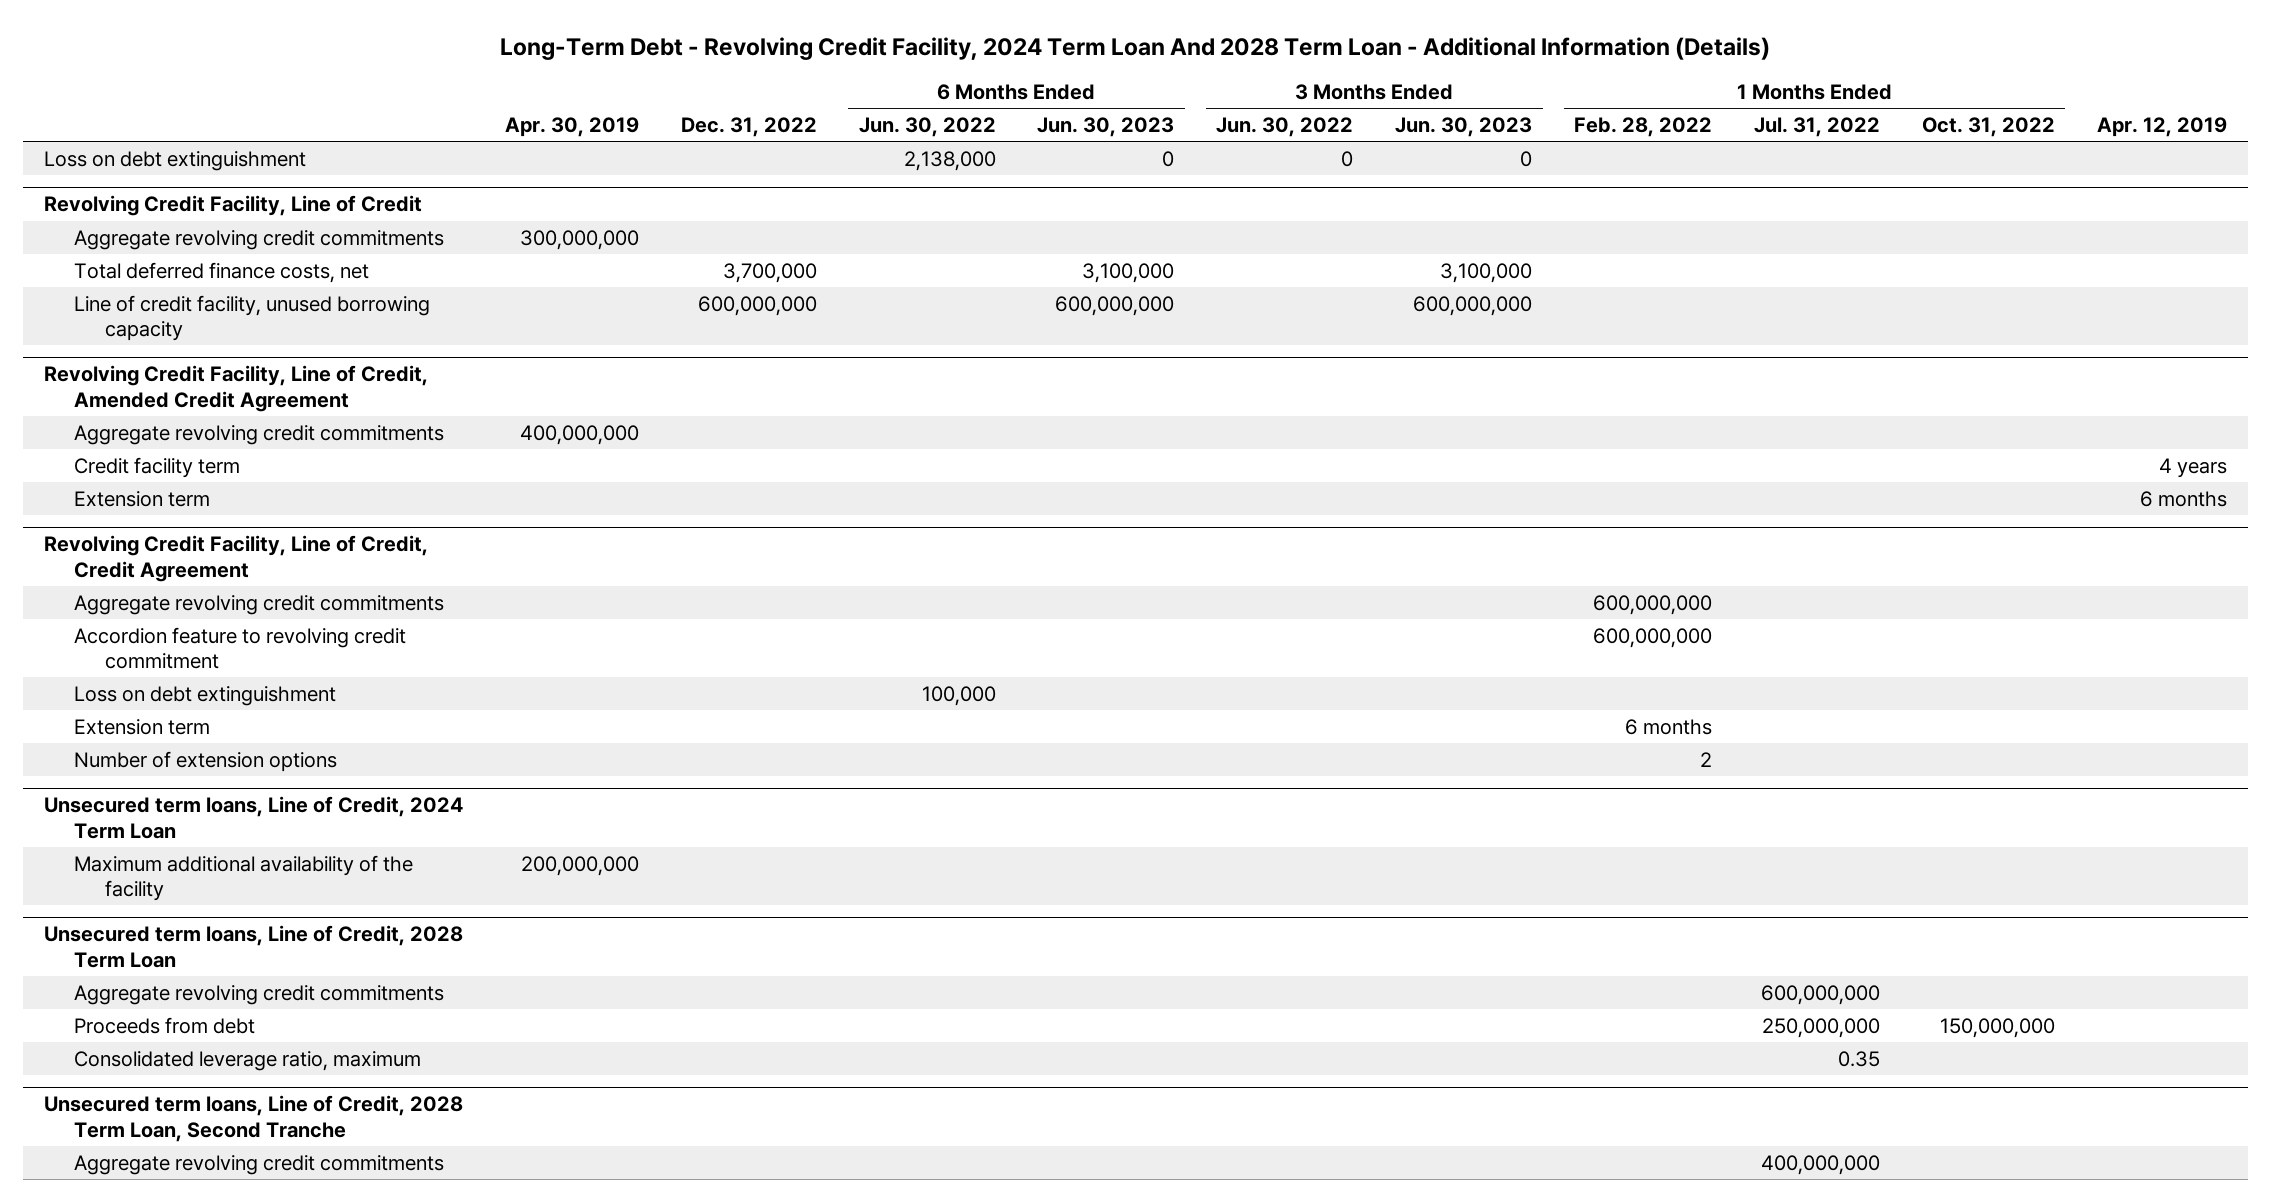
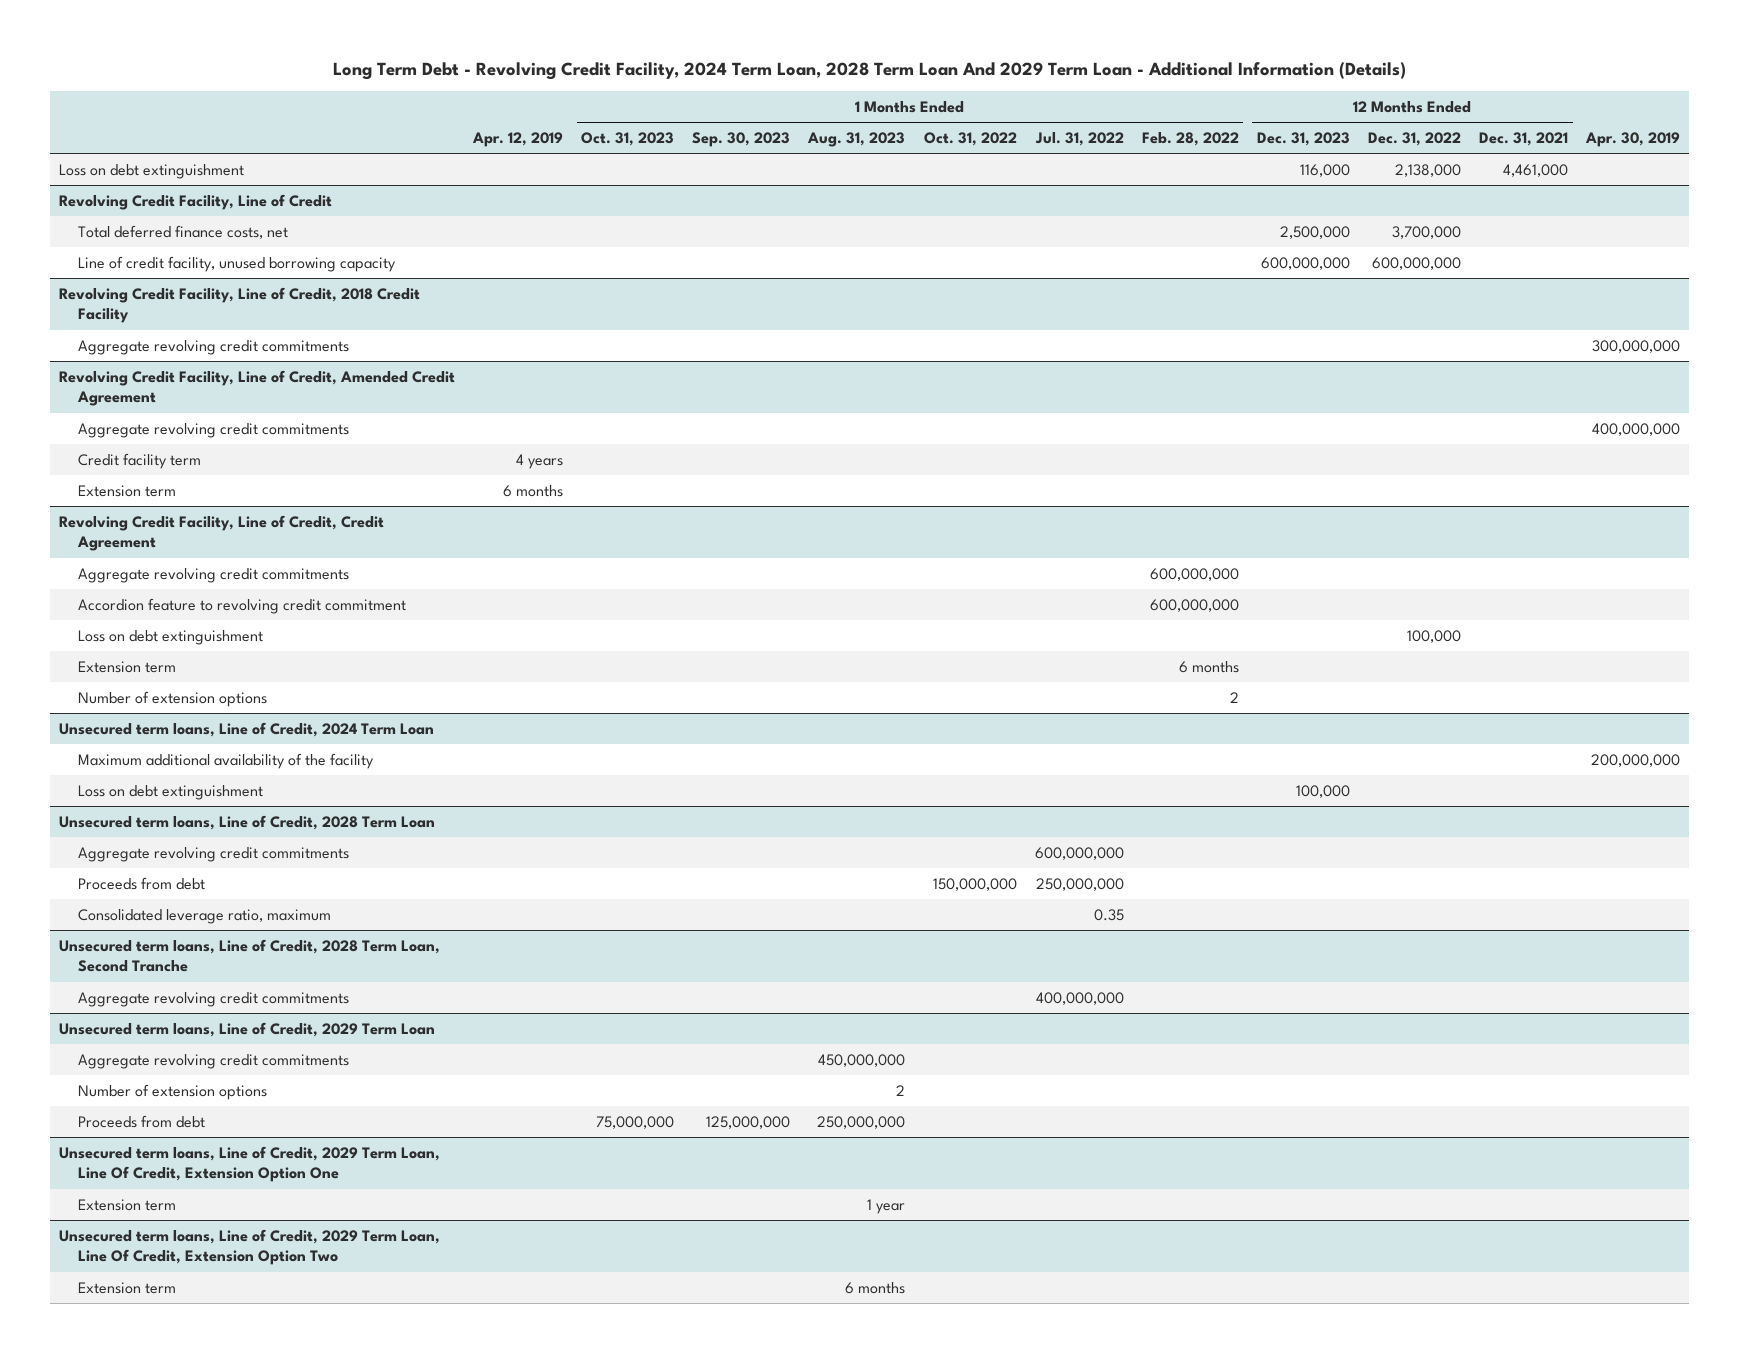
- Long-Term Debt - Revolving Credit Facility, 2024 Term Loan And 2028 Term Loan - Additional Information (Details)
+ Long Term Debt - Revolving Credit Facility, 2024 Term Loan, 2028 Term Loan And 2029 Term Loan - Additional Information (Details)
- | Apr. 30, 2019 | Dec. 31, 2022 | 6 Months Ended Jun. 30, 2022 | 6 Months Ended Jun. 30, 2023 | 3 Months Ended Jun. 30, 2022 | 3 Months Ended Jun. 30, 2023 | 1 Months Ended Feb. 28, 2022 | 1 Months Ended Jul. 31, 2022 | 1 Months Ended Oct. 31, 2022 | Apr. 12, 2019
+ | Apr. 12, 2019 | 1 Months Ended Oct. 31, 2023 | 1 Months Ended Sep. 30, 2023 | 1 Months Ended Aug. 31, 2023 | 1 Months Ended Oct. 31, 2022 | 1 Months Ended Jul. 31, 2022 | 1 Months Ended Feb. 28, 2022 | 12 Months Ended Dec. 31, 2023 | 12 Months Ended Dec. 31, 2022 | 12 Months Ended Dec. 31, 2021 | Apr. 30, 2019
@ Revolving Credit Facility, Line of Credit
- Aggregate revolving credit commitments | 300,000,000 | | | | | | | | |
+ Revolving Credit Facility, Line of Credit, 2018 Credit Facility
+ Aggregate revolving credit commitments | | | | | | | | | | | 300,000,000
@ Unsecured term loans, Line of Credit, 2024 Term Loan
+ Loss on debt extinguishment | | | | | | | | 100,000 | | |
+ Unsecured term loans, Line of Credit, 2029 Term Loan
+ Aggregate revolving credit commitments | | | | 450,000,000 | | | | | | |
+ Number of extension options | | | | 2 | | | | | | |
+ Proceeds from debt | | 75,000,000 | 125,000,000 | 250,000,000 | | | | | | |
+ Unsecured term loans, Line of Credit, 2029 Term Loan, Line Of Credit, Extension Option One
+ Extension term | | | | 1 year | | | | | | |
+ Unsecured term loans, Line of Credit, 2029 Term Loan, Line Of Credit, Extension Option Two
+ Extension term | | | | 6 months | | | | | | |

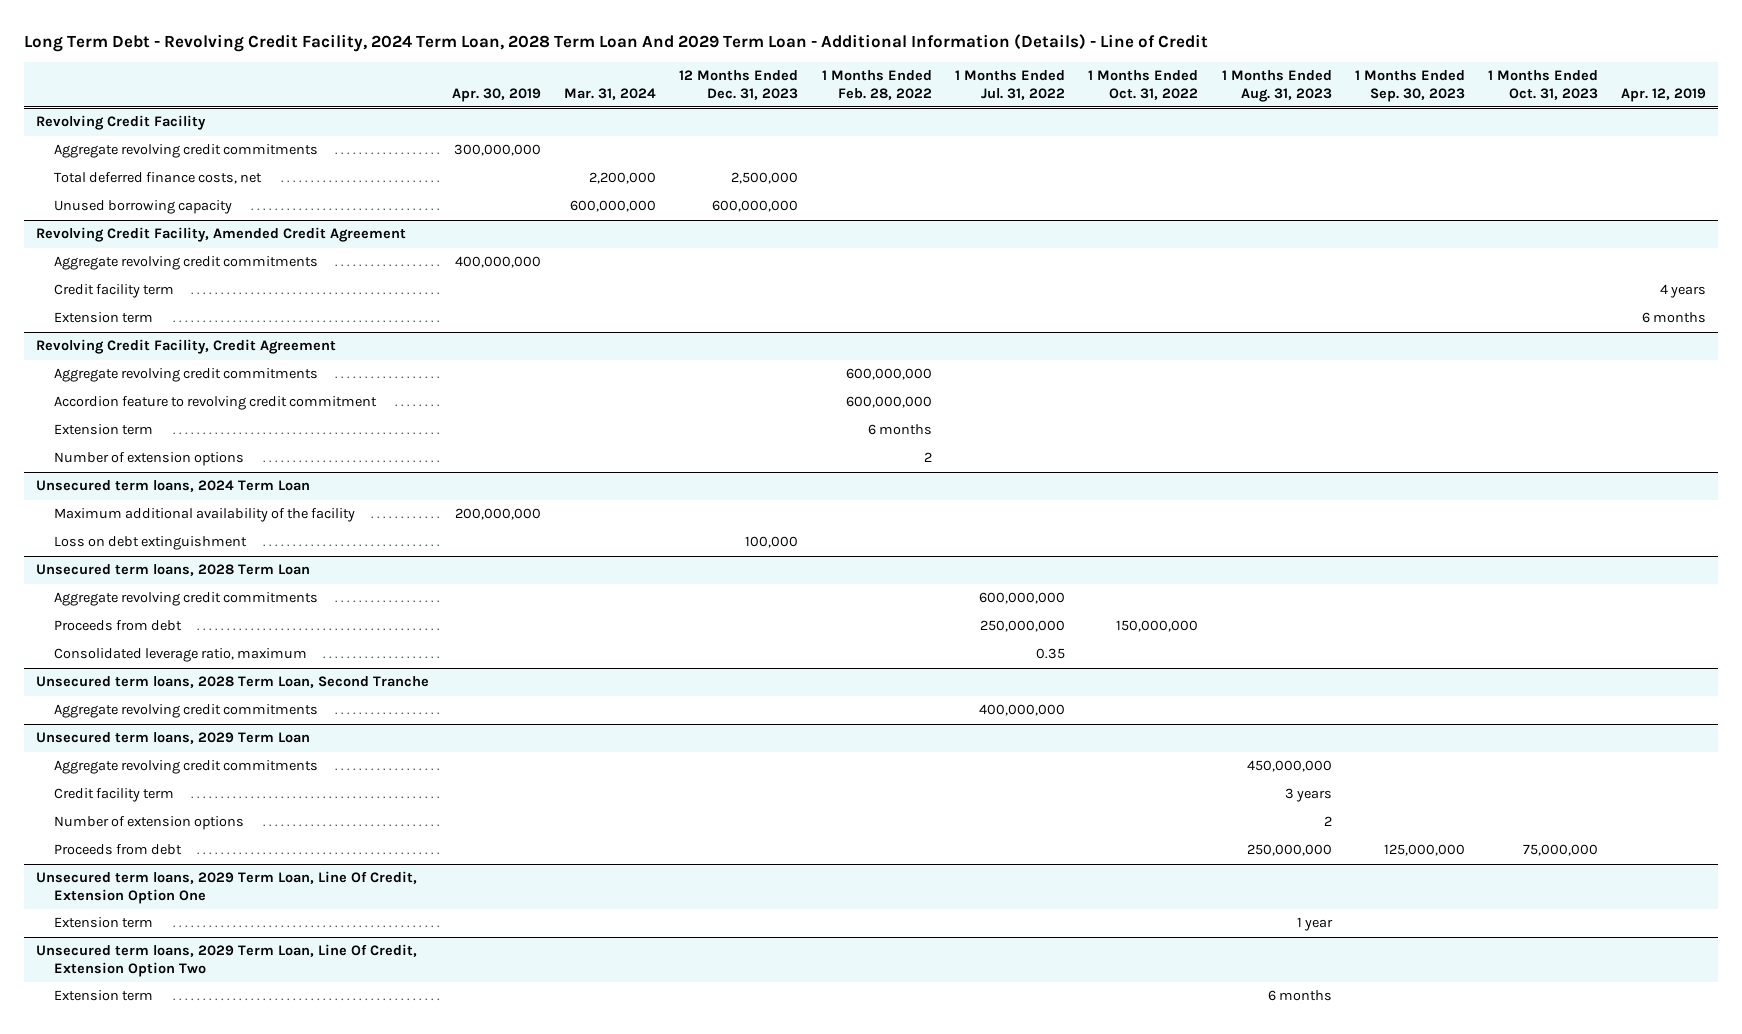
- Long Term Debt - Revolving Credit Facility, 2024 Term Loan, 2028 Term Loan And 2029 Term Loan - Additional Information (Details)
+ Long Term Debt - Revolving Credit Facility, 2024 Term Loan, 2028 Term Loan And 2029 Term Loan - Additional Information (Details) - Line of Credit
- | Apr. 12, 2019 | 1 Months Ended Oct. 31, 2023 | 1 Months Ended Sep. 30, 2023 | 1 Months Ended Aug. 31, 2023 | 1 Months Ended Oct. 31, 2022 | 1 Months Ended Jul. 31, 2022 | 1 Months Ended Feb. 28, 2022 | 12 Months Ended Dec. 31, 2023 | 12 Months Ended Dec. 31, 2022 | 12 Months Ended Dec. 31, 2021 | Apr. 30, 2019
+ | Apr. 30, 2019 | Mar. 31, 2024 | 12 Months Ended Dec. 31, 2023 | 1 Months Ended Feb. 28, 2022 | 1 Months Ended Jul. 31, 2022 | 1 Months Ended Oct. 31, 2022 | 1 Months Ended Aug. 31, 2023 | 1 Months Ended Sep. 30, 2023 | 1 Months Ended Oct. 31, 2023 | Apr. 12, 2019
- Loss on debt extinguishment | | | | | | | | 116,000 | 2,138,000 | 4,461,000 |
- Revolving Credit Facility, Line of Credit
+ Revolving Credit Facility
+ Aggregate revolving credit commitments | 300,000,000 | | | | | | | | |
- Line of credit facility, unused borrowing capacity | | | | | | | | 600,000,000 | 600,000,000 | |
- Revolving Credit Facility, Line of Credit, 2018 Credit Facility
- Aggregate revolving credit commitments | | | | | | | | | | | 300,000,000
- Revolving Credit Facility, Line of Credit, Amended Credit Agreement
+ Unused borrowing capacity | | 600,000,000 | 600,000,000 | | | | | | |
+ Revolving Credit Facility, Amended Credit Agreement
- Revolving Credit Facility, Line of Credit, Credit Agreement
+ Revolving Credit Facility, Credit Agreement
- Loss on debt extinguishment | | | | | | | | | 100,000 | |
- Unsecured term loans, Line of Credit, 2024 Term Loan
+ Unsecured term loans, 2024 Term Loan
- Unsecured term loans, Line of Credit, 2028 Term Loan
+ Unsecured term loans, 2028 Term Loan
- Unsecured term loans, Line of Credit, 2028 Term Loan, Second Tranche
+ Unsecured term loans, 2028 Term Loan, Second Tranche
- Unsecured term loans, Line of Credit, 2029 Term Loan
+ Unsecured term loans, 2029 Term Loan
+ Credit facility term | | | | | | | 3 years | | |
- Unsecured term loans, Line of Credit, 2029 Term Loan, Line Of Credit, Extension Option One
+ Unsecured term loans, 2029 Term Loan, Line Of Credit, Extension Option One
- Unsecured term loans, Line of Credit, 2029 Term Loan, Line Of Credit, Extension Option Two
+ Unsecured term loans, 2029 Term Loan, Line Of Credit, Extension Option Two

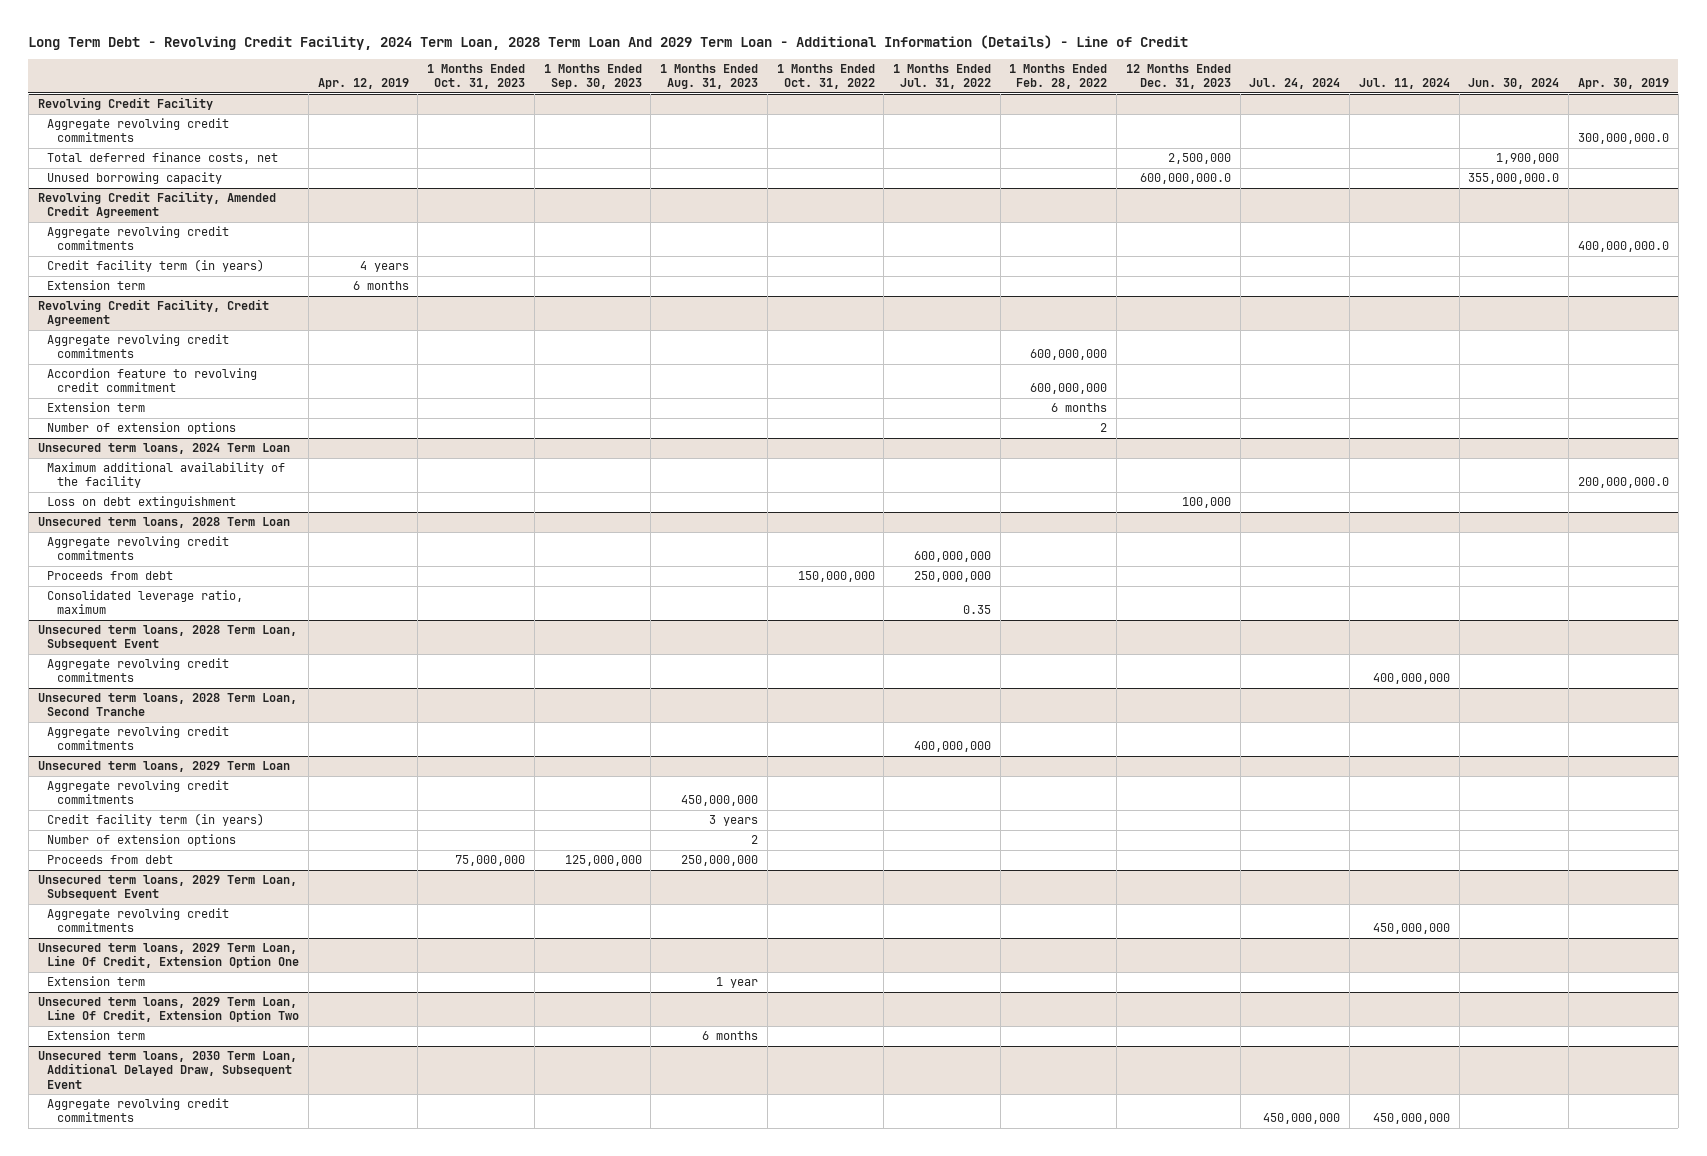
- | Apr. 30, 2019 | Mar. 31, 2024 | 12 Months Ended Dec. 31, 2023 | 1 Months Ended Feb. 28, 2022 | 1 Months Ended Jul. 31, 2022 | 1 Months Ended Oct. 31, 2022 | 1 Months Ended Aug. 31, 2023 | 1 Months Ended Sep. 30, 2023 | 1 Months Ended Oct. 31, 2023 | Apr. 12, 2019
+ | Apr. 12, 2019 | 1 Months Ended Oct. 31, 2023 | 1 Months Ended Sep. 30, 2023 | 1 Months Ended Aug. 31, 2023 | 1 Months Ended Oct. 31, 2022 | 1 Months Ended Jul. 31, 2022 | 1 Months Ended Feb. 28, 2022 | 12 Months Ended Dec. 31, 2023 | Jul. 24, 2024 | Jul. 11, 2024 | Jun. 30, 2024 | Apr. 30, 2019
@ Revolving Credit Facility
- Aggregate revolving credit commitments | 300,000,000 | | | | | | | | |
+ Aggregate revolving credit commitments | | | | | | | | | | | | 300,000,000.0
- Unused borrowing capacity | | 600,000,000 | 600,000,000 | | | | | | |
+ Unused borrowing capacity | | | | | | | | 600,000,000.0 | | | 355,000,000.0 |
@ Revolving Credit Facility, Amended Credit Agreement
- Aggregate revolving credit commitments | 400,000,000 | | | | | | | | |
- Credit facility term | | | | | | | | | | 4 years
+ Aggregate revolving credit commitments | | | | | | | | | | | | 400,000,000.0
+ Credit facility term (in years) | 4 years | | | | | | | | | | |
@ Unsecured term loans, 2024 Term Loan
- Maximum additional availability of the facility | 200,000,000 | | | | | | | | |
+ Maximum additional availability of the facility | | | | | | | | | | | | 200,000,000.0
+ Unsecured term loans, 2028 Term Loan, Subsequent Event
+ Aggregate revolving credit commitments | | | | | | | | | | 400,000,000 | |
@ Unsecured term loans, 2029 Term Loan
- Credit facility term | | | | | | | 3 years | | |
+ Credit facility term (in years) | | | | 3 years | | | | | | | |
+ Unsecured term loans, 2029 Term Loan, Subsequent Event
+ Aggregate revolving credit commitments | | | | | | | | | | 450,000,000 | |
+ Unsecured term loans, 2030 Term Loan, Additional Delayed Draw, Subsequent Event
+ Aggregate revolving credit commitments | | | | | | | | | 450,000,000 | 450,000,000 | |

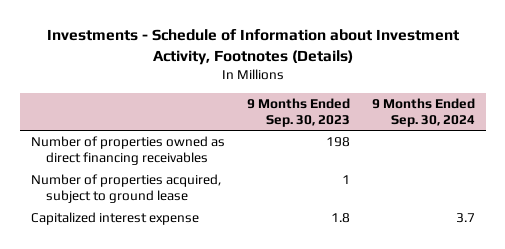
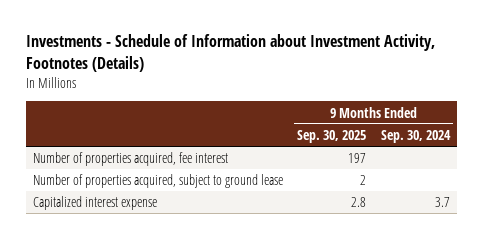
- | 9 Months Ended Sep. 30, 2023 | 9 Months Ended Sep. 30, 2024
+ | 9 Months Ended Sep. 30, 2025 | 9 Months Ended Sep. 30, 2024
- Number of properties owned as direct financing receivables | 198 |
+ Number of properties acquired, fee interest | 197 |

